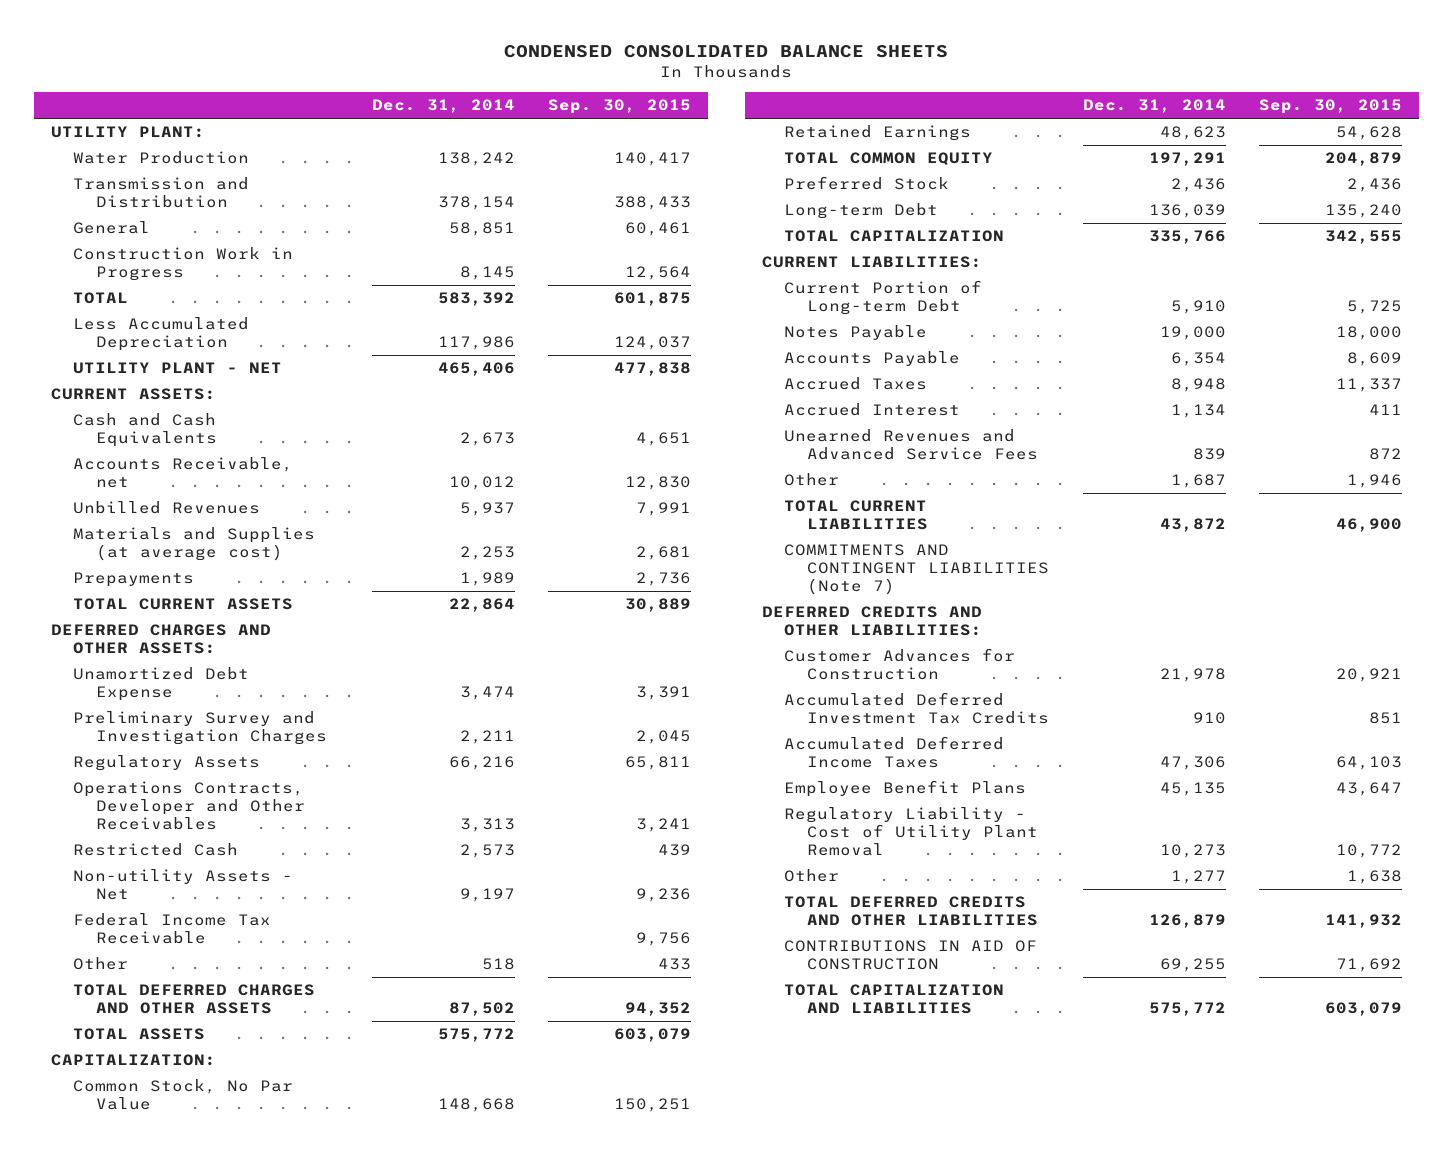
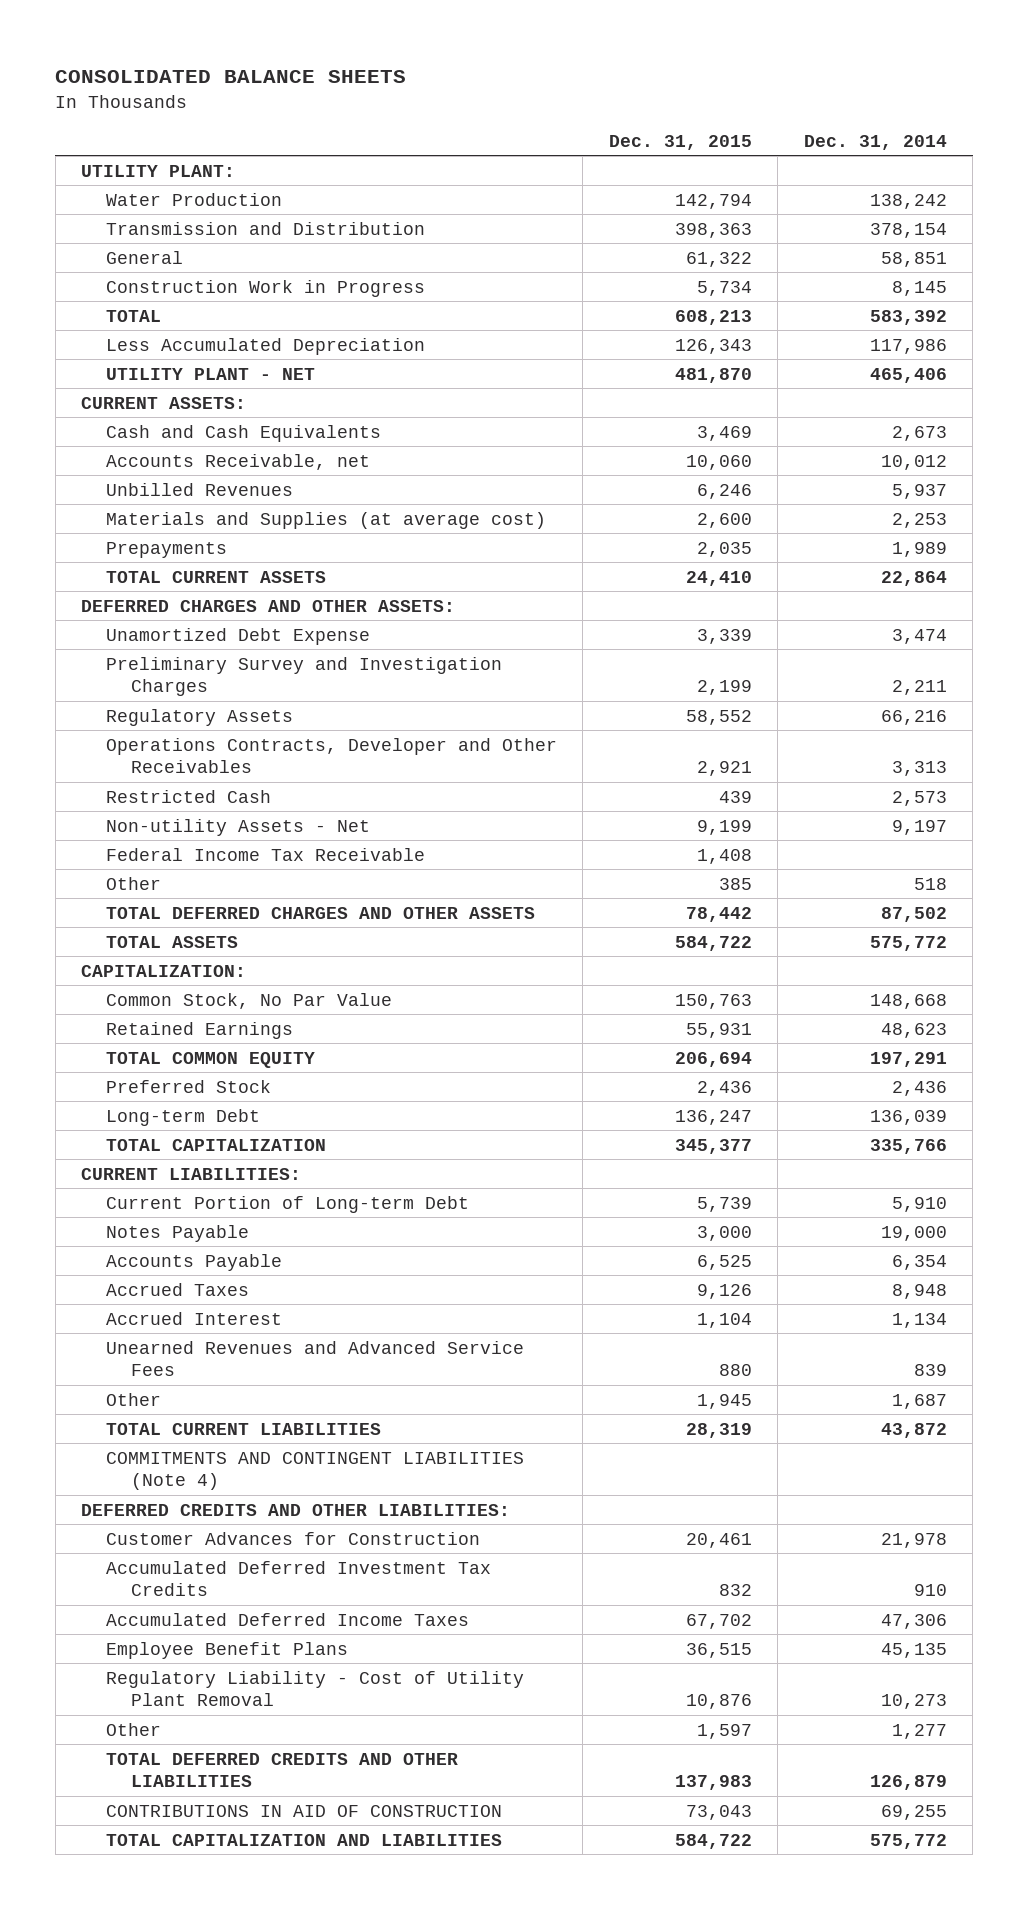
- CONDENSED CONSOLIDATED BALANCE SHEETS
+ CONSOLIDATED BALANCE SHEETS
- | Dec. 31, 2014 | Sep. 30, 2015
+ | Dec. 31, 2015 | Dec. 31, 2014
- COMMITMENTS AND CONTINGENT LIABILITIES (Note 7)
+ COMMITMENTS AND CONTINGENT LIABILITIES (Note 4)

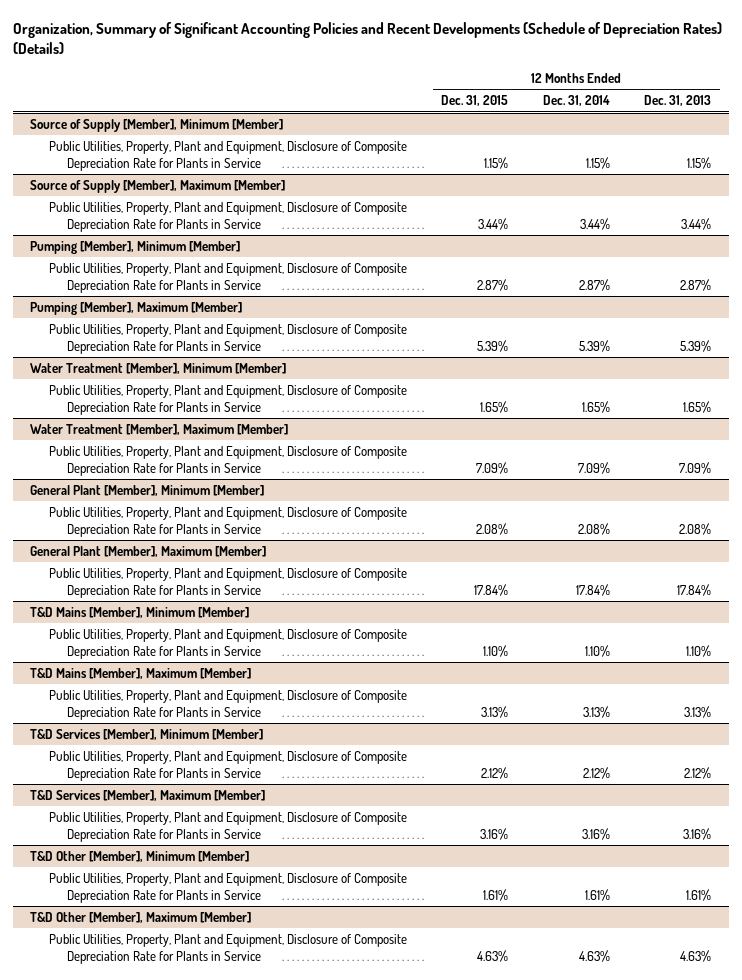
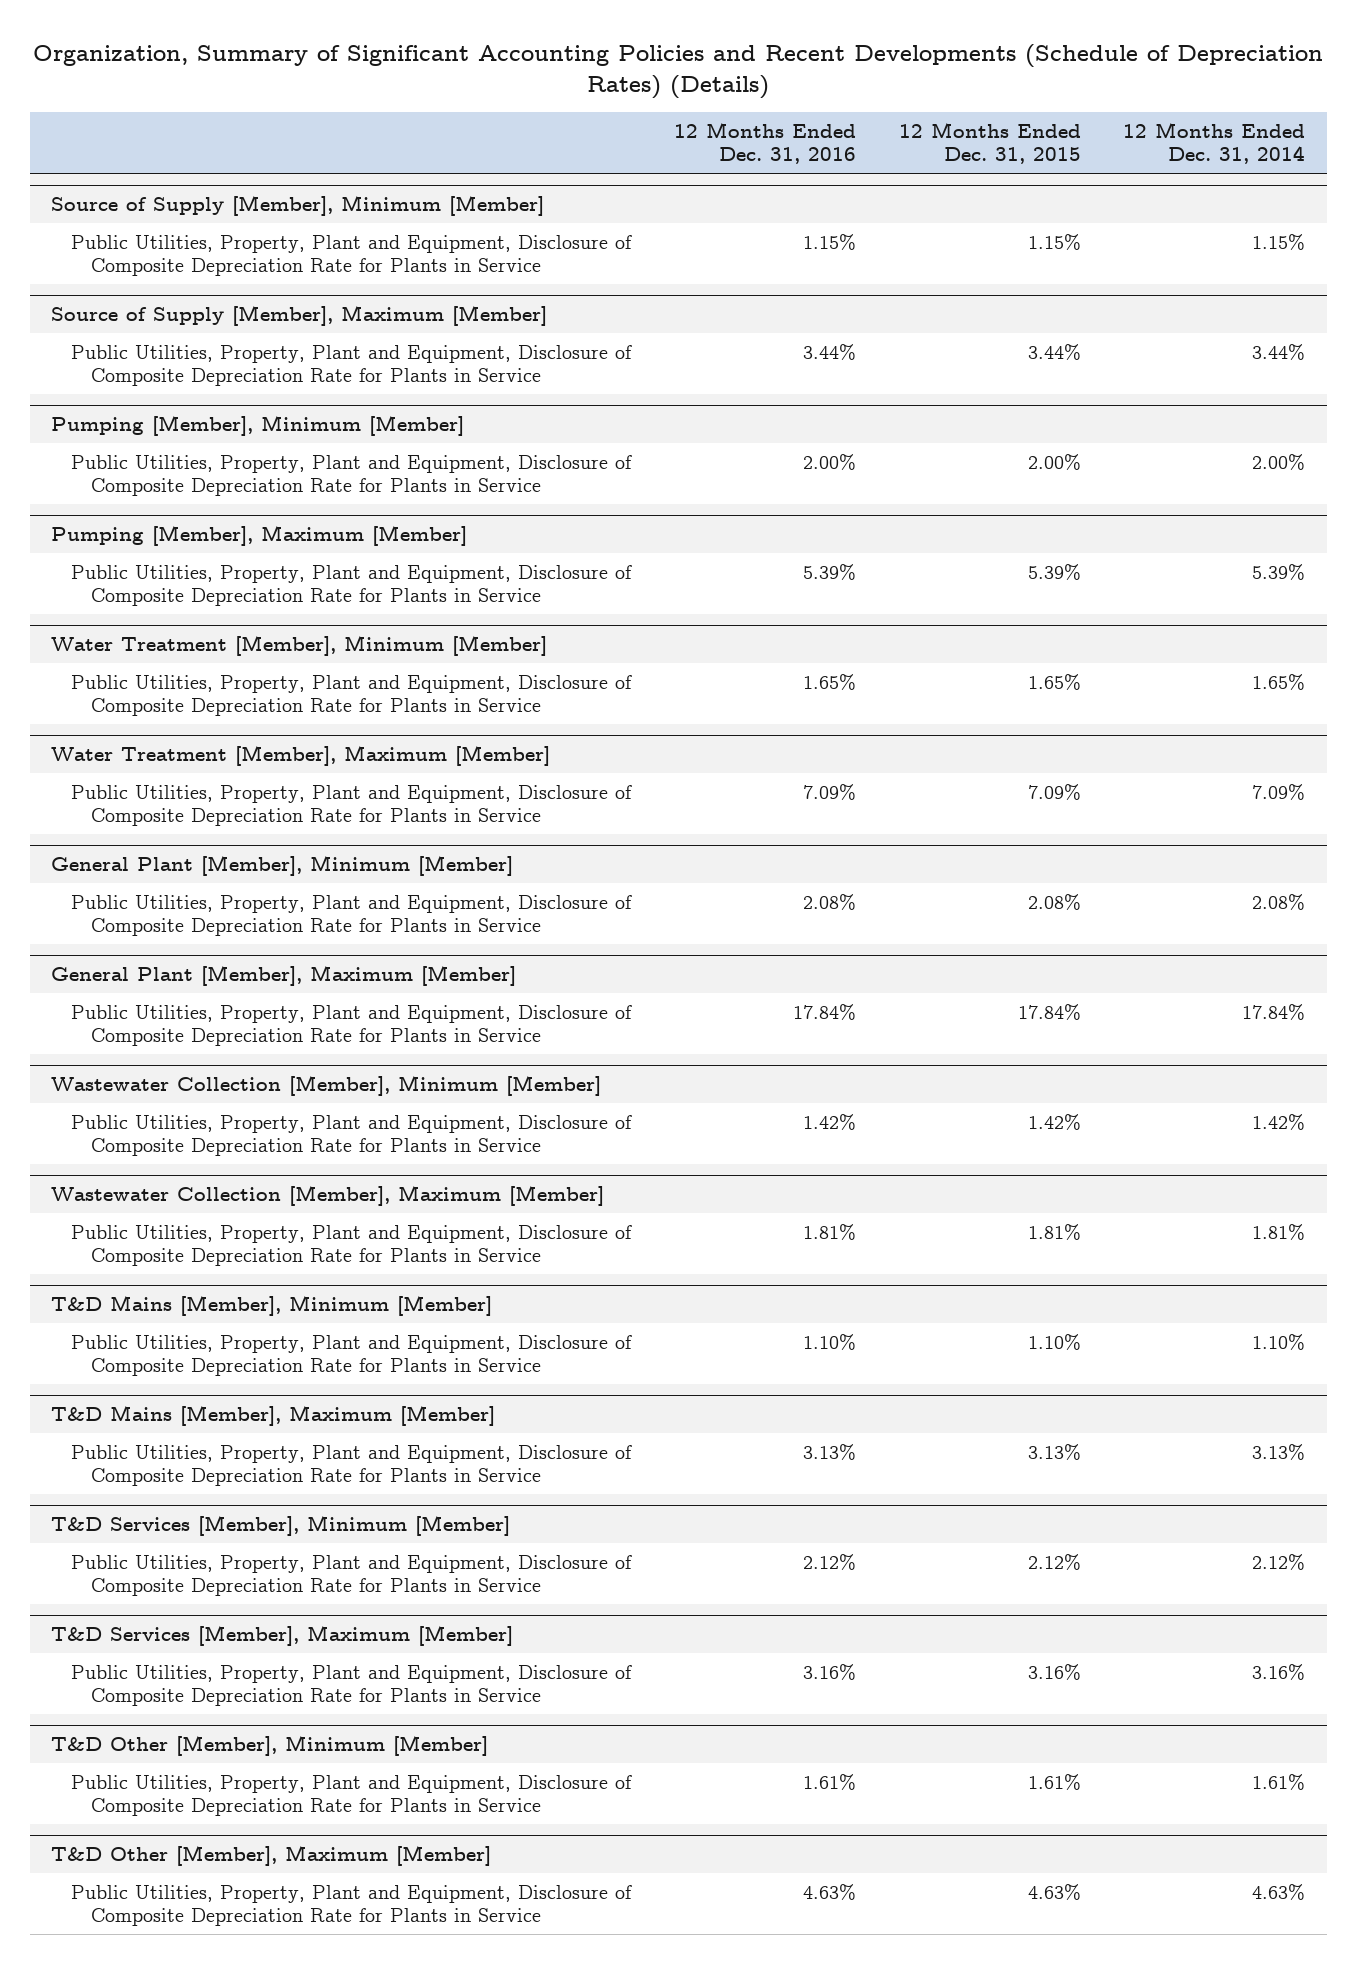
- | 12 Months Ended Dec. 31, 2015 | 12 Months Ended Dec. 31, 2014 | 12 Months Ended Dec. 31, 2013
+ | 12 Months Ended Dec. 31, 2016 | 12 Months Ended Dec. 31, 2015 | 12 Months Ended Dec. 31, 2014
@ Pumping [Member], Minimum [Member]
- Public Utilities, Property, Plant and Equipment, Disclosure of Composite Depreciation Rate for Plants in Service | 2.87% | 2.87% | 2.87%
+ Public Utilities, Property, Plant and Equipment, Disclosure of Composite Depreciation Rate for Plants in Service | 2.00% | 2.00% | 2.00%
+ Wastewater Collection [Member], Minimum [Member]
+ Public Utilities, Property, Plant and Equipment, Disclosure of Composite Depreciation Rate for Plants in Service | 1.42% | 1.42% | 1.42%
+ Wastewater Collection [Member], Maximum [Member]
+ Public Utilities, Property, Plant and Equipment, Disclosure of Composite Depreciation Rate for Plants in Service | 1.81% | 1.81% | 1.81%

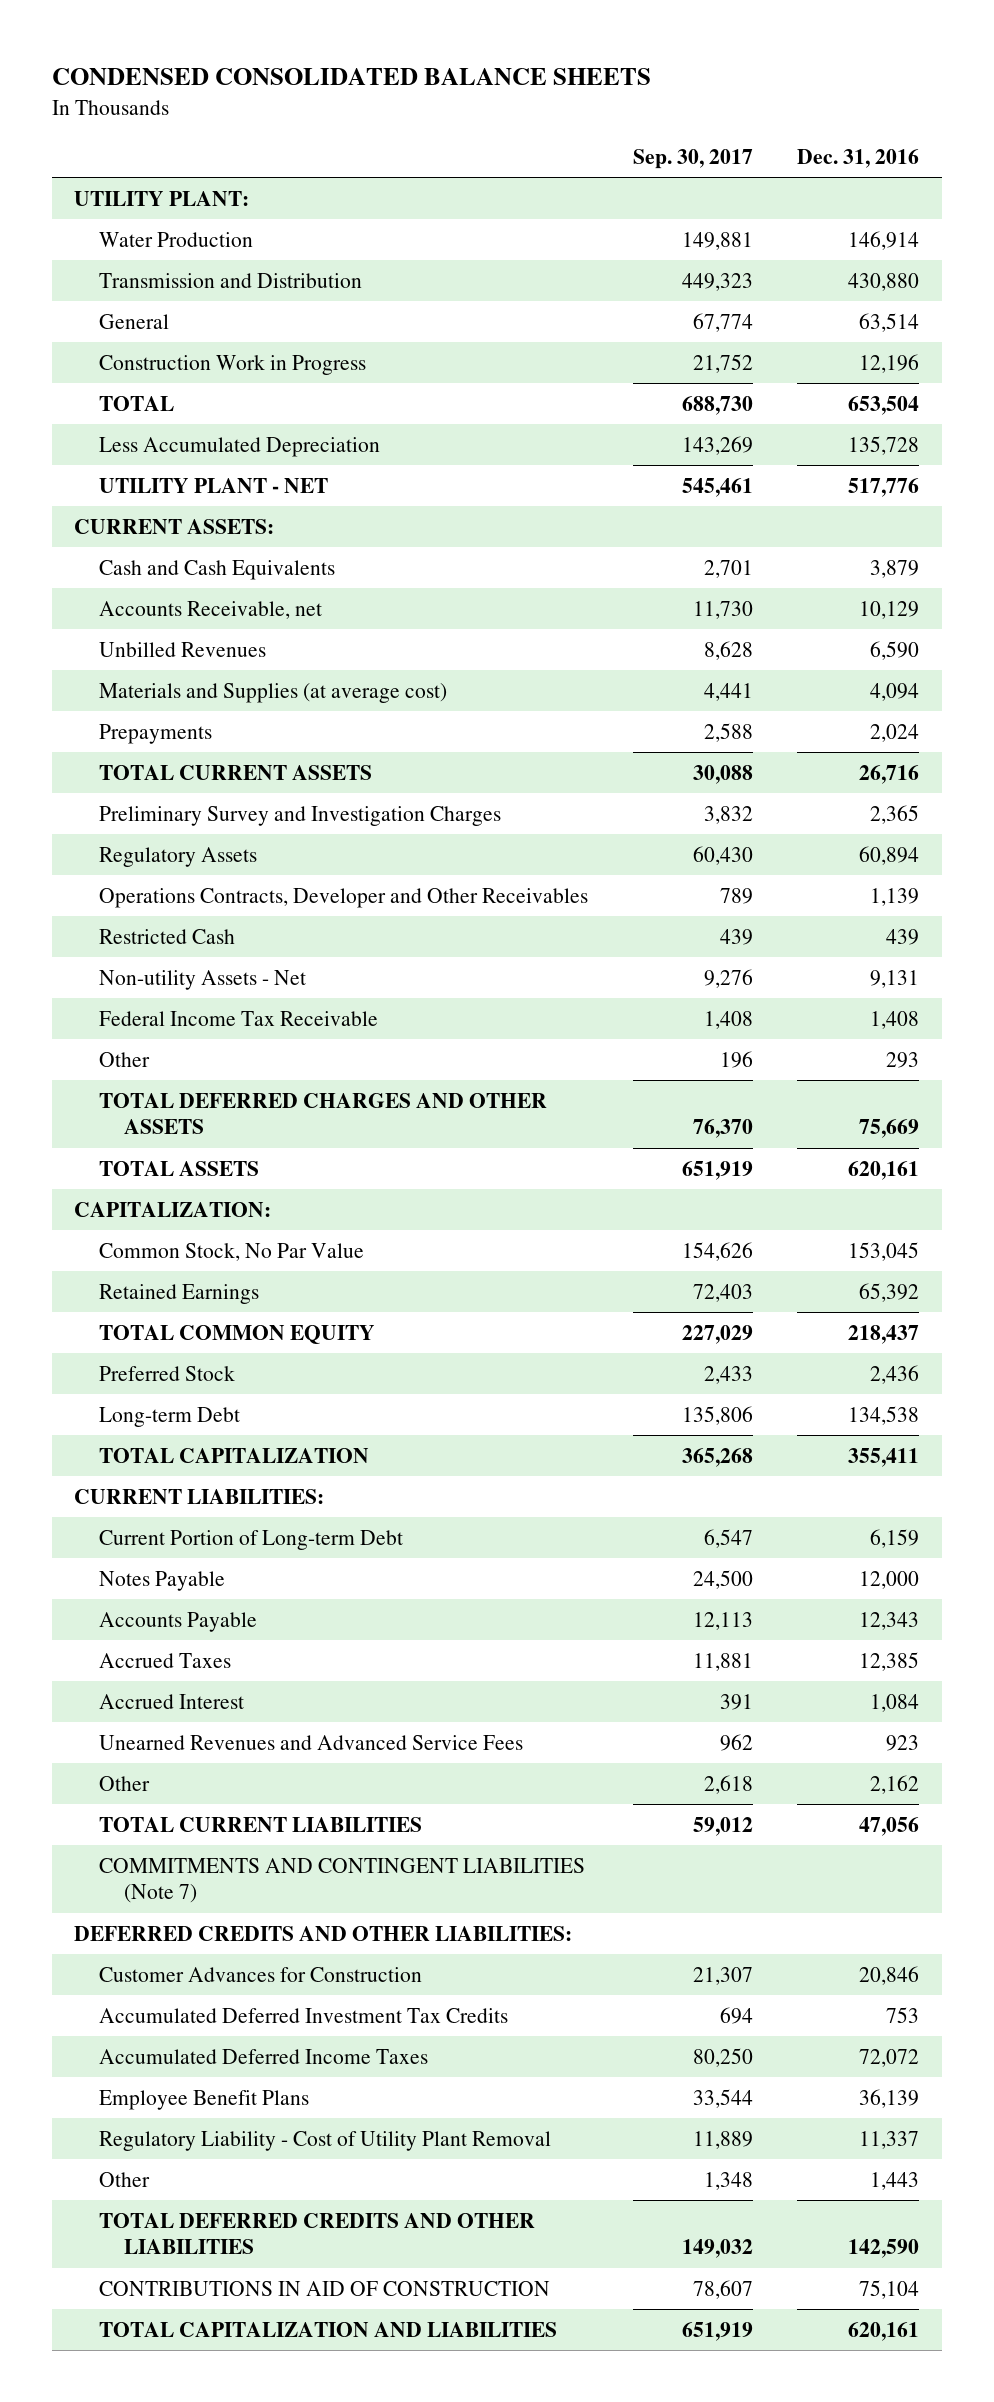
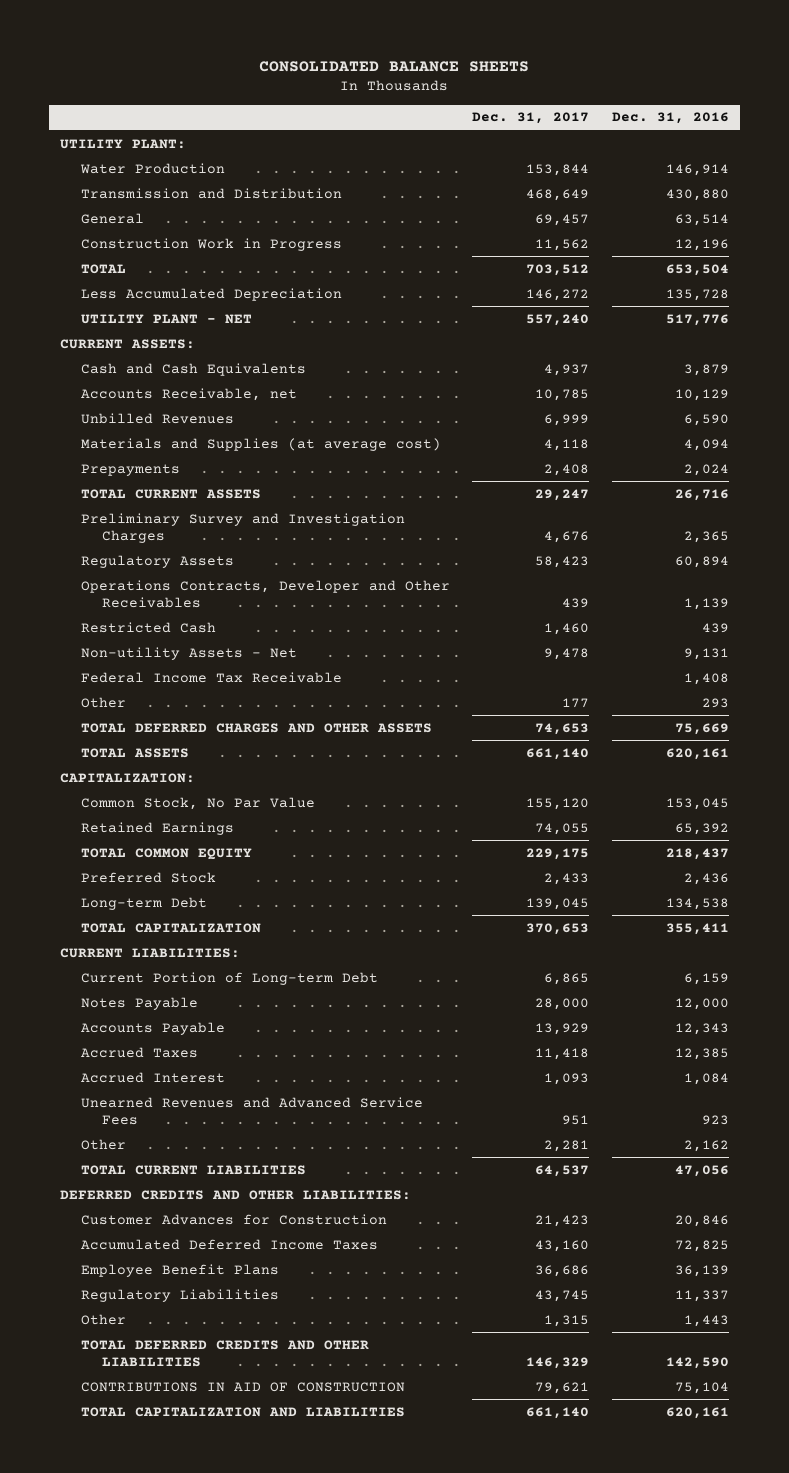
- CONDENSED CONSOLIDATED BALANCE SHEETS
+ CONSOLIDATED BALANCE SHEETS
- | Sep. 30, 2017 | Dec. 31, 2016
+ | Dec. 31, 2017 | Dec. 31, 2016
- COMMITMENTS AND CONTINGENT LIABILITIES (Note 7)
- Accumulated Deferred Investment Tax Credits | 694 | 753
- Accumulated Deferred Income Taxes | 80,250 | 72,072
+ Accumulated Deferred Income Taxes | 43,160 | 72,825
- Regulatory Liability - Cost of Utility Plant Removal | 11,889 | 11,337
+ Regulatory Liabilities | 43,745 | 11,337

